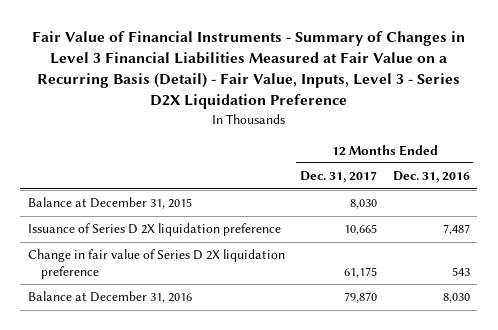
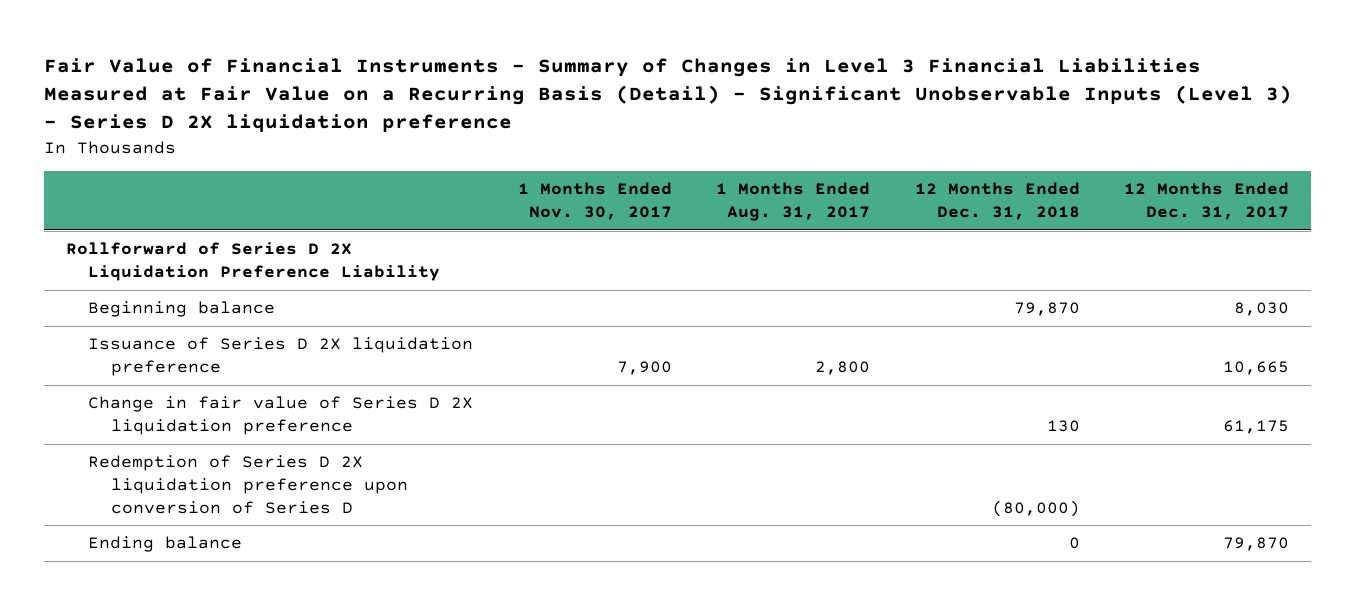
- Fair Value of Financial Instruments - Summary of Changes in Level 3 Financial Liabilities Measured at Fair Value on a Recurring Basis (Detail) - Fair Value, Inputs, Level 3 - Series D2X Liquidation Preference
+ Fair Value of Financial Instruments - Summary of Changes in Level 3 Financial Liabilities Measured at Fair Value on a Recurring Basis (Detail) - Significant Unobservable Inputs (Level 3) - Series D 2X liquidation preference
- | 12 Months Ended Dec. 31, 2017 | 12 Months Ended Dec. 31, 2016
+ | 1 Months Ended Nov. 30, 2017 | 1 Months Ended Aug. 31, 2017 | 12 Months Ended Dec. 31, 2018 | 12 Months Ended Dec. 31, 2017
- Balance at December 31, 2015 | 8,030 |
+ Rollforward of Series D 2X Liquidation Preference Liability
+ Beginning balance | | | 79,870 | 8,030
- Balance at December 31, 2016 | 79,870 | 8,030
+ Redemption of Series D 2X liquidation preference upon conversion of Series D | | | (80,000) |
+ Ending balance | | | 0 | 79,870

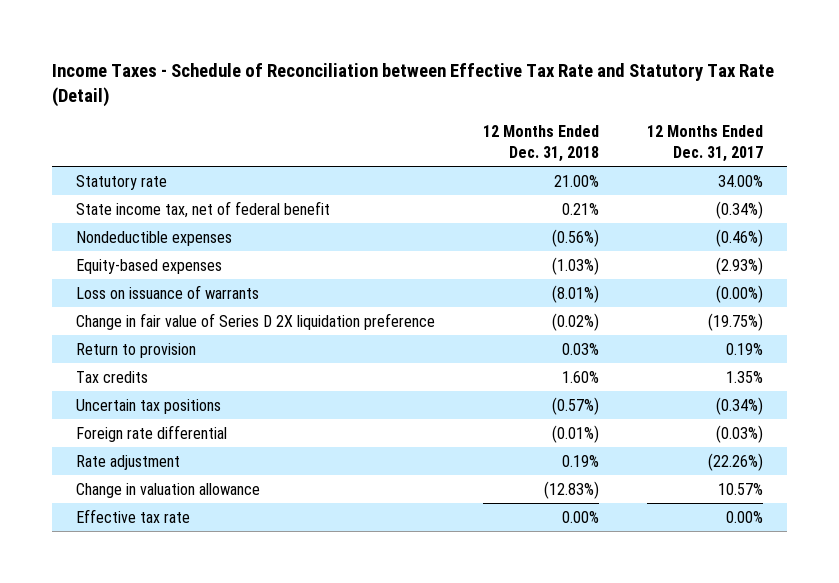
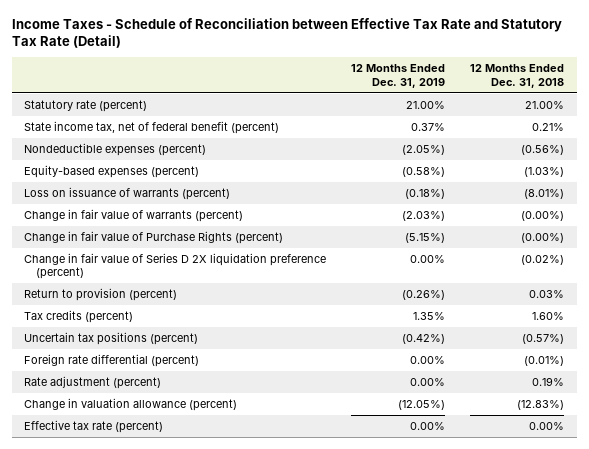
- | 12 Months Ended Dec. 31, 2018 | 12 Months Ended Dec. 31, 2017
+ | 12 Months Ended Dec. 31, 2019 | 12 Months Ended Dec. 31, 2018
- Statutory rate | 21.00% | 34.00%
- State income tax, net of federal benefit | 0.21% | (0.34%)
- Nondeductible expenses | (0.56%) | (0.46%)
- Equity-based expenses | (1.03%) | (2.93%)
- Loss on issuance of warrants | (8.01%) | (0.00%)
- Change in fair value of Series D 2X liquidation preference | (0.02%) | (19.75%)
- Return to provision | 0.03% | 0.19%
- Tax credits | 1.60% | 1.35%
- Uncertain tax positions | (0.57%) | (0.34%)
- Foreign rate differential | (0.01%) | (0.03%)
- Rate adjustment | 0.19% | (22.26%)
- Change in valuation allowance | (12.83%) | 10.57%
- Effective tax rate | 0.00% | 0.00%
+ Statutory rate (percent) | 21.00% | 21.00%
+ State income tax, net of federal benefit (percent) | 0.37% | 0.21%
+ Nondeductible expenses (percent) | (2.05%) | (0.56%)
+ Equity-based expenses (percent) | (0.58%) | (1.03%)
+ Loss on issuance of warrants (percent) | (0.18%) | (8.01%)
+ Change in fair value of warrants (percent) | (2.03%) | (0.00%)
+ Change in fair value of Purchase Rights (percent) | (5.15%) | (0.00%)
+ Change in fair value of Series D 2X liquidation preference (percent) | 0.00% | (0.02%)
+ Return to provision (percent) | (0.26%) | 0.03%
+ Tax credits (percent) | 1.35% | 1.60%
+ Uncertain tax positions (percent) | (0.42%) | (0.57%)
+ Foreign rate differential (percent) | 0.00% | (0.01%)
+ Rate adjustment (percent) | 0.00% | 0.19%
+ Change in valuation allowance (percent) | (12.05%) | (12.83%)
+ Effective tax rate (percent) | 0.00% | 0.00%

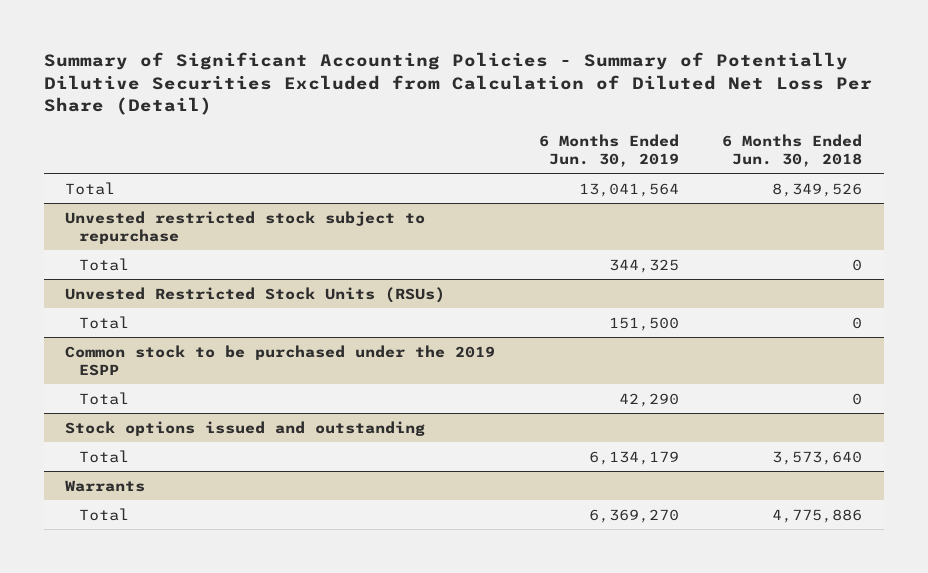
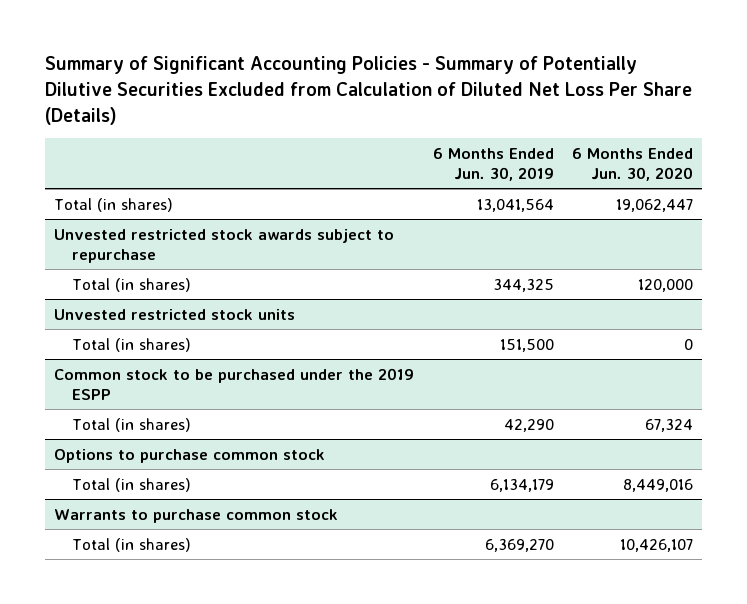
- Summary of Significant Accounting Policies - Summary of Potentially Dilutive Securities Excluded from Calculation of Diluted Net Loss Per Share (Detail)
+ Summary of Significant Accounting Policies - Summary of Potentially Dilutive Securities Excluded from Calculation of Diluted Net Loss Per Share (Details)
- | 6 Months Ended Jun. 30, 2019 | 6 Months Ended Jun. 30, 2018
+ | 6 Months Ended Jun. 30, 2019 | 6 Months Ended Jun. 30, 2020
- Total | 13,041,564 | 8,349,526
- Unvested restricted stock subject to repurchase
- Total | 344,325 | 0
- Unvested Restricted Stock Units (RSUs)
- Total | 151,500 | 0
+ Total (in shares) | 13,041,564 | 19,062,447
+ Unvested restricted stock awards subject to repurchase
+ Total (in shares) | 344,325 | 120,000
+ Unvested restricted stock units
+ Total (in shares) | 151,500 | 0
@ Common stock to be purchased under the 2019 ESPP
- Total | 42,290 | 0
- Stock options issued and outstanding
- Total | 6,134,179 | 3,573,640
- Warrants
- Total | 6,369,270 | 4,775,886
@ Common stock to be purchased under the 2019 ESPP
+ Total (in shares) | 42,290 | 67,324
+ Options to purchase common stock
+ Total (in shares) | 6,134,179 | 8,449,016
+ Warrants to purchase common stock
+ Total (in shares) | 6,369,270 | 10,426,107

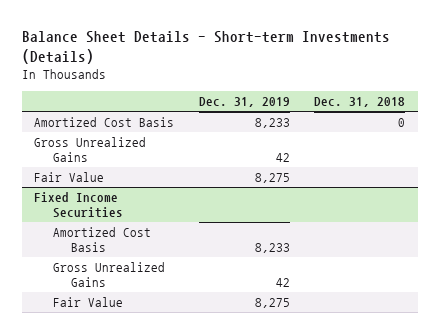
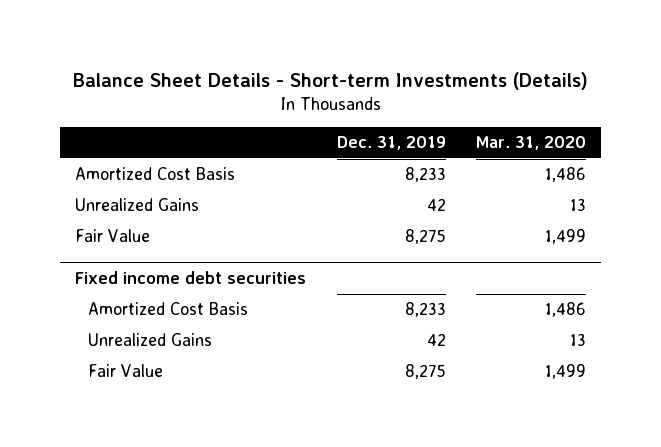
- | Dec. 31, 2019 | Dec. 31, 2018
+ | Dec. 31, 2019 | Mar. 31, 2020
- Gross Unrealized Gains | 42 |
+ Unrealized Gains | 42 | 13
- Fixed Income Securities
+ Fixed income debt securities
- Gross Unrealized Gains | 42 |
+ Unrealized Gains | 42 | 13

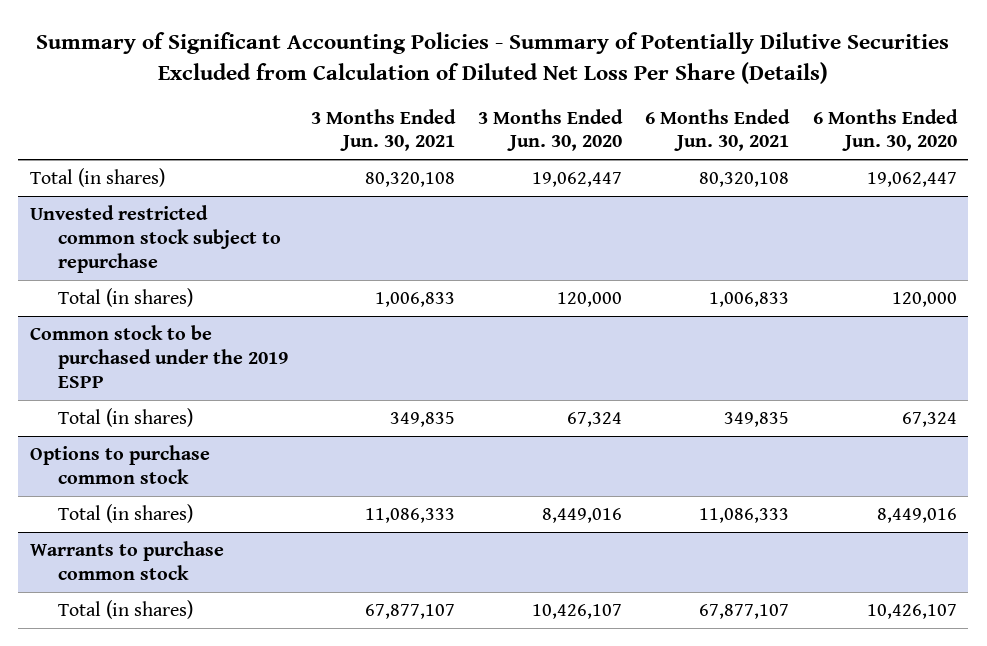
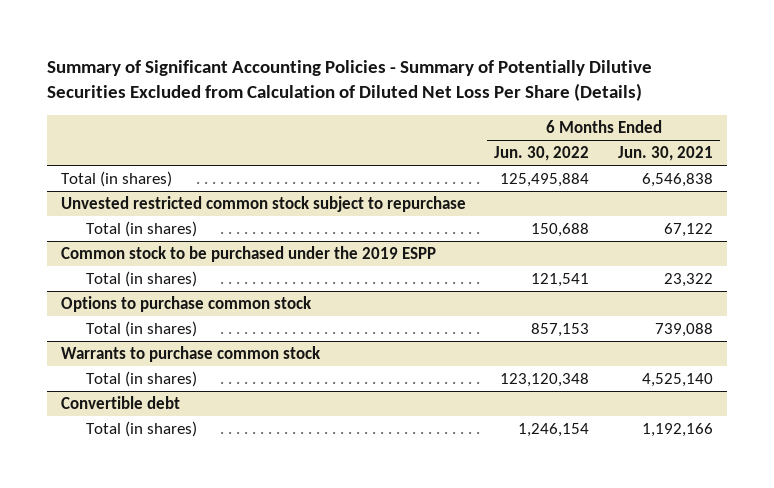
- | 3 Months Ended Jun. 30, 2021 | 3 Months Ended Jun. 30, 2020 | 6 Months Ended Jun. 30, 2021 | 6 Months Ended Jun. 30, 2020
+ | 6 Months Ended Jun. 30, 2022 | 6 Months Ended Jun. 30, 2021
- Total (in shares) | 80,320,108 | 19,062,447 | 80,320,108 | 19,062,447
+ Total (in shares) | 125,495,884 | 6,546,838
@ Unvested restricted common stock subject to repurchase
- Total (in shares) | 1,006,833 | 120,000 | 1,006,833 | 120,000
+ Total (in shares) | 150,688 | 67,122
@ Common stock to be purchased under the 2019 ESPP
- Total (in shares) | 349,835 | 67,324 | 349,835 | 67,324
+ Total (in shares) | 121,541 | 23,322
@ Options to purchase common stock
- Total (in shares) | 11,086,333 | 8,449,016 | 11,086,333 | 8,449,016
+ Total (in shares) | 857,153 | 739,088
@ Warrants to purchase common stock
- Total (in shares) | 67,877,107 | 10,426,107 | 67,877,107 | 10,426,107
+ Total (in shares) | 123,120,348 | 4,525,140
+ Convertible debt
+ Total (in shares) | 1,246,154 | 1,192,166

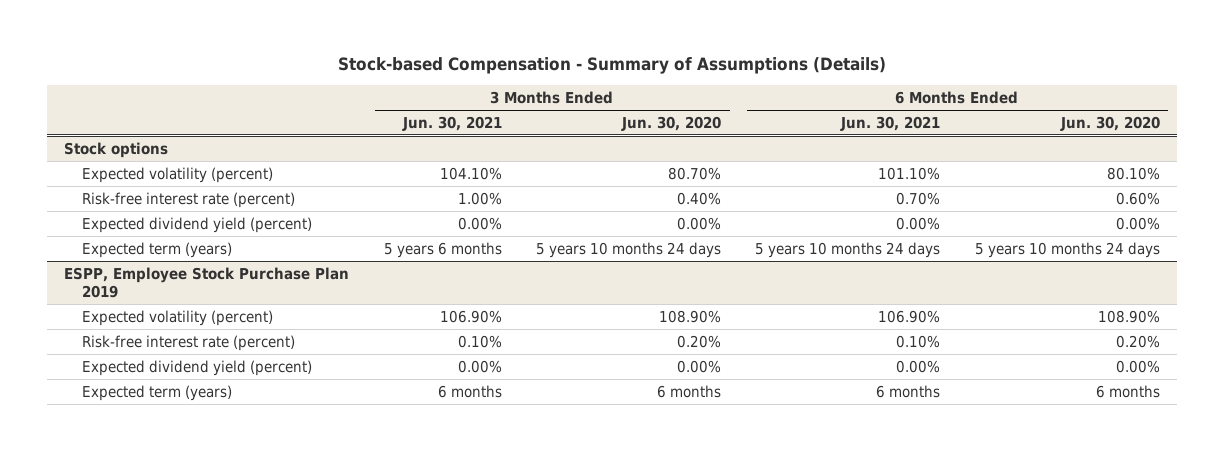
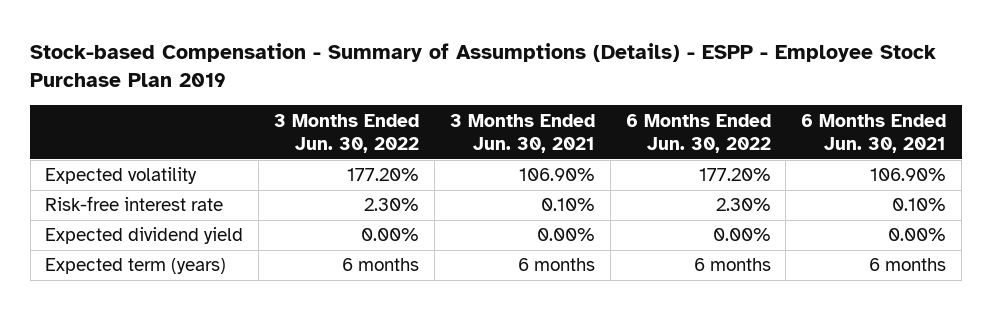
- Stock-based Compensation - Summary of Assumptions (Details)
+ Stock-based Compensation - Summary of Assumptions (Details) - ESPP - Employee Stock Purchase Plan 2019
- | 3 Months Ended Jun. 30, 2021 | 3 Months Ended Jun. 30, 2020 | 6 Months Ended Jun. 30, 2021 | 6 Months Ended Jun. 30, 2020
+ | 3 Months Ended Jun. 30, 2022 | 3 Months Ended Jun. 30, 2021 | 6 Months Ended Jun. 30, 2022 | 6 Months Ended Jun. 30, 2021
- Stock options
- Expected volatility (percent) | 104.10% | 80.70% | 101.10% | 80.10%
- Risk-free interest rate (percent) | 1.00% | 0.40% | 0.70% | 0.60%
- Expected dividend yield (percent) | 0.00% | 0.00% | 0.00% | 0.00%
- Expected term (years) | 5 years 6 months | 5 years 10 months 24 days | 5 years 10 months 24 days | 5 years 10 months 24 days
- ESPP, Employee Stock Purchase Plan 2019
- Expected volatility (percent) | 106.90% | 108.90% | 106.90% | 108.90%
- Risk-free interest rate (percent) | 0.10% | 0.20% | 0.10% | 0.20%
- Expected dividend yield (percent) | 0.00% | 0.00% | 0.00% | 0.00%
+ Expected volatility | 177.20% | 106.90% | 177.20% | 106.90%
+ Risk-free interest rate | 2.30% | 0.10% | 2.30% | 0.10%
+ Expected dividend yield | 0.00% | 0.00% | 0.00% | 0.00%

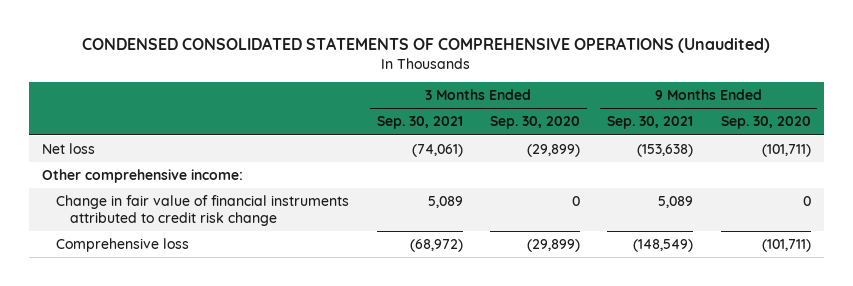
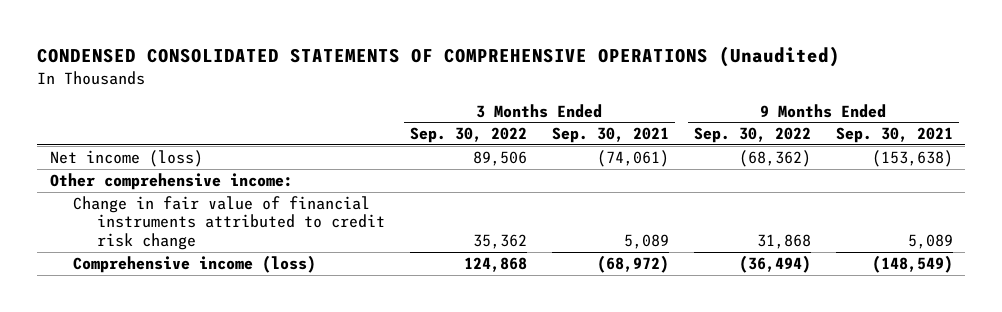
- | 3 Months Ended Sep. 30, 2021 | 3 Months Ended Sep. 30, 2020 | 9 Months Ended Sep. 30, 2021 | 9 Months Ended Sep. 30, 2020
+ | 3 Months Ended Sep. 30, 2022 | 3 Months Ended Sep. 30, 2021 | 9 Months Ended Sep. 30, 2022 | 9 Months Ended Sep. 30, 2021
- Net loss | (74,061) | (29,899) | (153,638) | (101,711)
+ Net income (loss) | 89,506 | (74,061) | (68,362) | (153,638)
- Comprehensive loss | (68,972) | (29,899) | (148,549) | (101,711)
+ Comprehensive income (loss) | 124,868 | (68,972) | (36,494) | (148,549)

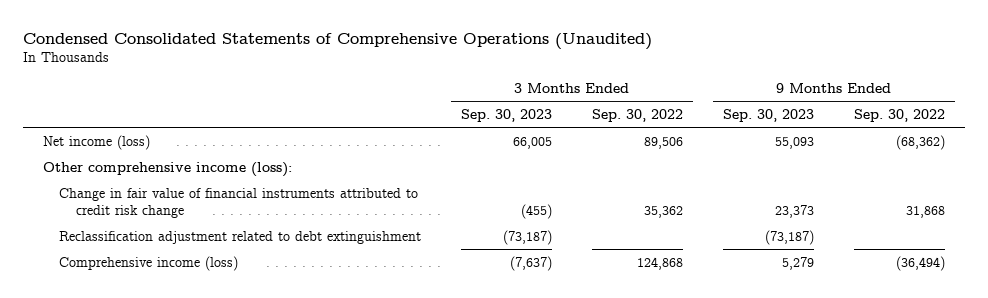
- CONDENSED CONSOLIDATED STATEMENTS OF COMPREHENSIVE OPERATIONS (Unaudited)
+ Condensed Consolidated Statements of Comprehensive Operations (Unaudited)
- | 3 Months Ended Sep. 30, 2022 | 3 Months Ended Sep. 30, 2021 | 9 Months Ended Sep. 30, 2022 | 9 Months Ended Sep. 30, 2021
+ | 3 Months Ended Sep. 30, 2023 | 3 Months Ended Sep. 30, 2022 | 9 Months Ended Sep. 30, 2023 | 9 Months Ended Sep. 30, 2022
- Other comprehensive income:
+ Other comprehensive income (loss):
+ Reclassification adjustment related to debt extinguishment | (73,187) | | (73,187) |

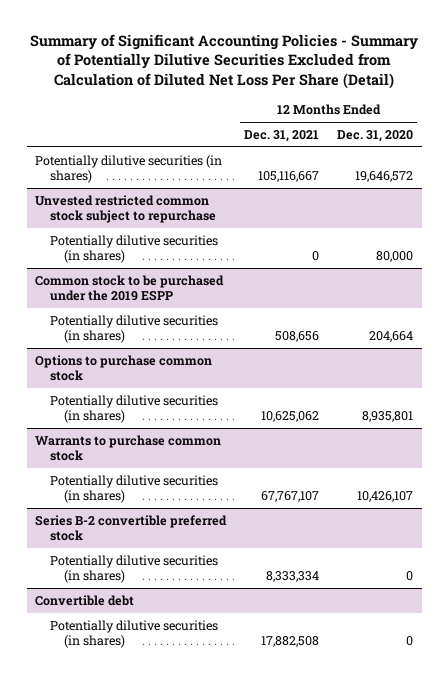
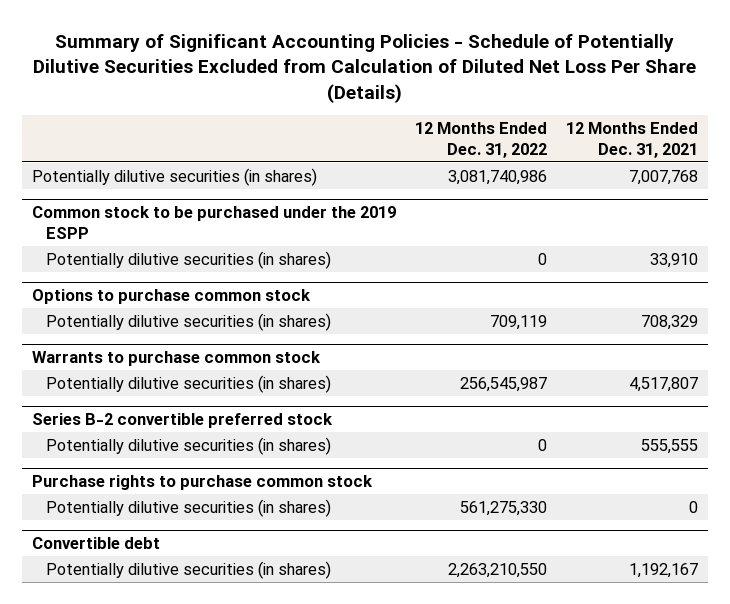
- Summary of Significant Accounting Policies - Summary of Potentially Dilutive Securities Excluded from Calculation of Diluted Net Loss Per Share (Detail)
+ Summary of Significant Accounting Policies - Schedule of Potentially Dilutive Securities Excluded from Calculation of Diluted Net Loss Per Share (Details)
- | 12 Months Ended Dec. 31, 2021 | 12 Months Ended Dec. 31, 2020
+ | 12 Months Ended Dec. 31, 2022 | 12 Months Ended Dec. 31, 2021
- Potentially dilutive securities (in shares) | 105,116,667 | 19,646,572
- Unvested restricted common stock subject to repurchase
- Potentially dilutive securities (in shares) | 0 | 80,000
+ Potentially dilutive securities (in shares) | 3,081,740,986 | 7,007,768
@ Common stock to be purchased under the 2019 ESPP
- Potentially dilutive securities (in shares) | 508,656 | 204,664
+ Potentially dilutive securities (in shares) | 0 | 33,910
@ Options to purchase common stock
- Potentially dilutive securities (in shares) | 10,625,062 | 8,935,801
+ Potentially dilutive securities (in shares) | 709,119 | 708,329
@ Warrants to purchase common stock
- Potentially dilutive securities (in shares) | 67,767,107 | 10,426,107
+ Potentially dilutive securities (in shares) | 256,545,987 | 4,517,807
@ Series B-2 convertible preferred stock
- Potentially dilutive securities (in shares) | 8,333,334 | 0
+ Potentially dilutive securities (in shares) | 0 | 555,555
+ Purchase rights to purchase common stock
+ Potentially dilutive securities (in shares) | 561,275,330 | 0
@ Convertible debt
- Potentially dilutive securities (in shares) | 17,882,508 | 0
+ Potentially dilutive securities (in shares) | 2,263,210,550 | 1,192,167

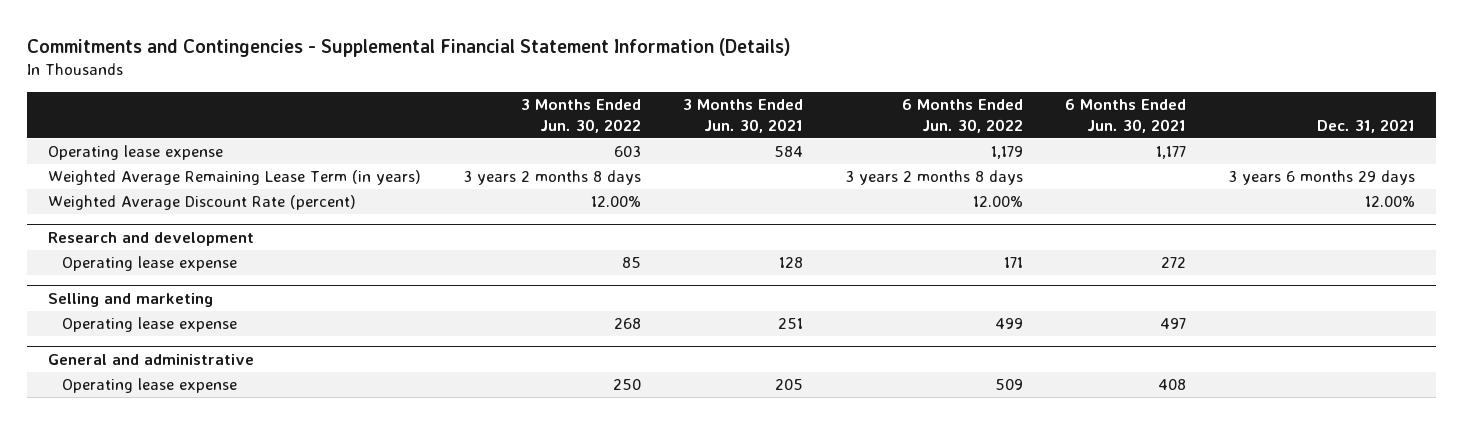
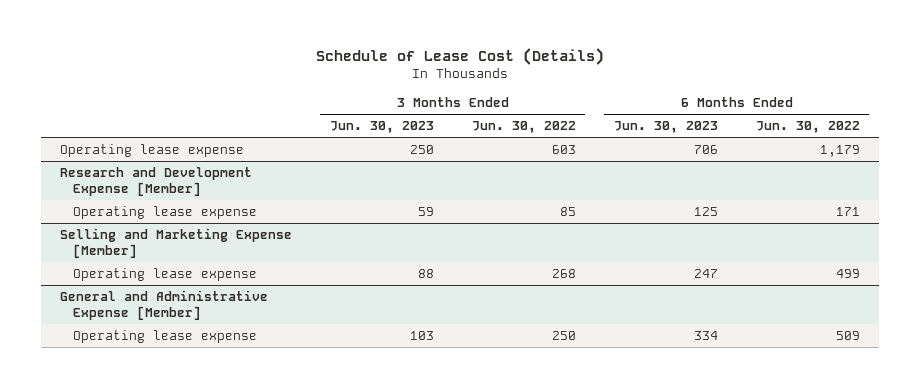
- Commitments and Contingencies - Supplemental Financial Statement Information (Details)
+ Schedule of Lease Cost (Details)
- | 3 Months Ended Jun. 30, 2022 | 3 Months Ended Jun. 30, 2021 | 6 Months Ended Jun. 30, 2022 | 6 Months Ended Jun. 30, 2021 | Dec. 31, 2021
+ | 3 Months Ended Jun. 30, 2023 | 3 Months Ended Jun. 30, 2022 | 6 Months Ended Jun. 30, 2023 | 6 Months Ended Jun. 30, 2022
- Weighted Average Remaining Lease Term (in years) | 3 years 2 months 8 days | | 3 years 2 months 8 days | | 3 years 6 months 29 days
- Weighted Average Discount Rate (percent) | 12.00% | | 12.00% | | 12.00%
- Research and development
+ Research and Development Expense [Member]
- Selling and marketing
+ Selling and Marketing Expense [Member]
- General and administrative
+ General and Administrative Expense [Member]

